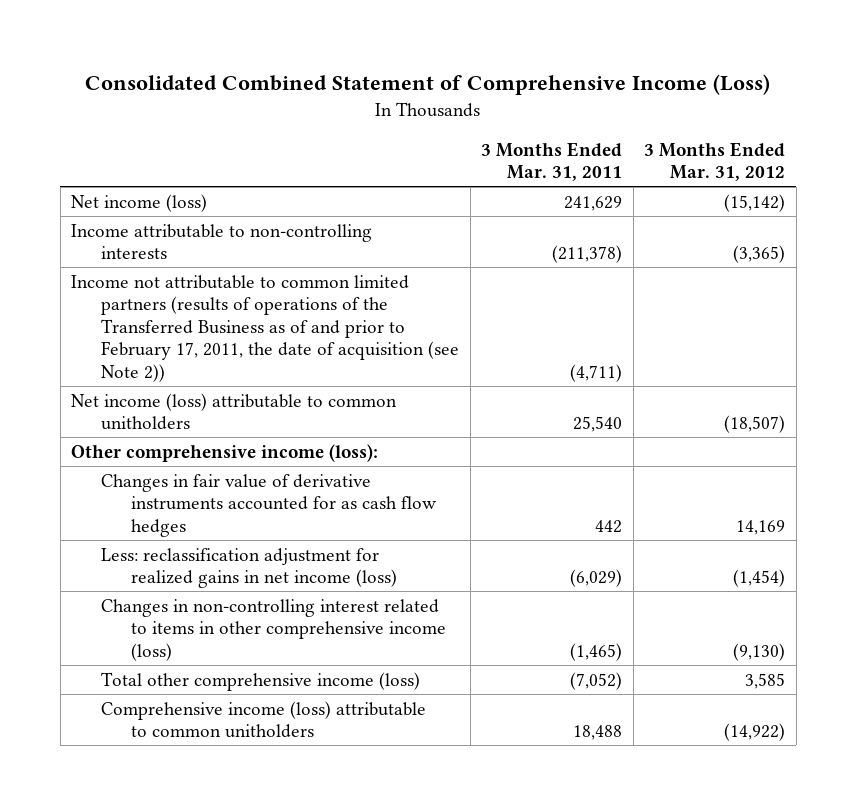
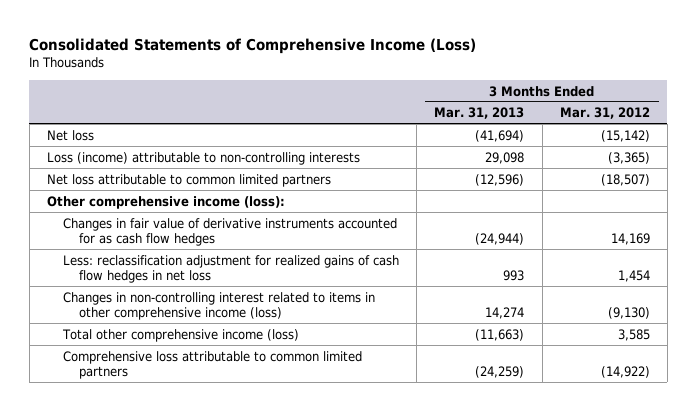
- Consolidated Combined Statement of Comprehensive Income (Loss)
+ Consolidated Statements of Comprehensive Income (Loss)
- | 3 Months Ended Mar. 31, 2011 | 3 Months Ended Mar. 31, 2012
+ | 3 Months Ended Mar. 31, 2013 | 3 Months Ended Mar. 31, 2012
- Net income (loss) | 241,629 | (15,142)
- Income attributable to non-controlling interests | (211,378) | (3,365)
- Income not attributable to common limited partners (results of operations of the Transferred Business as of and prior to February 17, 2011, the date of acquisition (see Note 2)) | (4,711) |
- Net income (loss) attributable to common unitholders | 25,540 | (18,507)
+ Net loss | (41,694) | (15,142)
+ Loss (income) attributable to non-controlling interests | 29,098 | (3,365)
+ Net loss attributable to common limited partners | (12,596) | (18,507)
- Less: reclassification adjustment for realized gains in net income (loss) | (6,029) | (1,454)
+ Less: reclassification adjustment for realized gains of cash flow hedges in net loss | 993 | 1,454
- Comprehensive income (loss) attributable to common unitholders | 18,488 | (14,922)
+ Comprehensive loss attributable to common limited partners | (24,259) | (14,922)

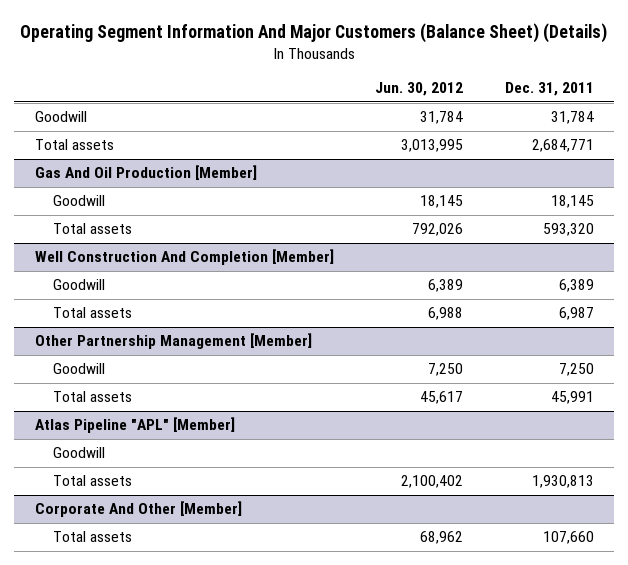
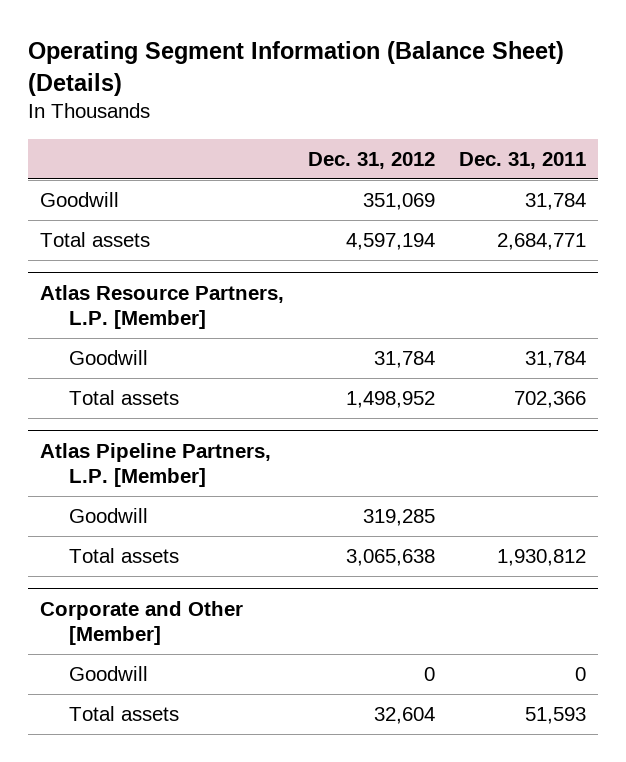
- Operating Segment Information And Major Customers (Balance Sheet) (Details)
+ Operating Segment Information (Balance Sheet) (Details)
- | Jun. 30, 2012 | Dec. 31, 2011
+ | Dec. 31, 2012 | Dec. 31, 2011
- Gas And Oil Production [Member]
- Goodwill | 18,145 | 18,145
- Total assets | 792,026 | 593,320
- Well Construction And Completion [Member]
- Goodwill | 6,389 | 6,389
- Total assets | 6,988 | 6,987
- Other Partnership Management [Member]
- Goodwill | 7,250 | 7,250
- Total assets | 45,617 | 45,991
- Atlas Pipeline "APL" [Member]
+ Atlas Resource Partners, L.P. [Member]
+ Goodwill | 31,784 | 31,784
+ Total assets | 1,498,952 | 702,366
+ Atlas Pipeline Partners, L.P. [Member]
- Total assets | 2,100,402 | 1,930,813
- Corporate And Other [Member]
- Total assets | 68,962 | 107,660
+ Total assets | 3,065,638 | 1,930,812
+ Corporate and Other [Member]
+ Goodwill | 0 | 0
+ Total assets | 32,604 | 51,593

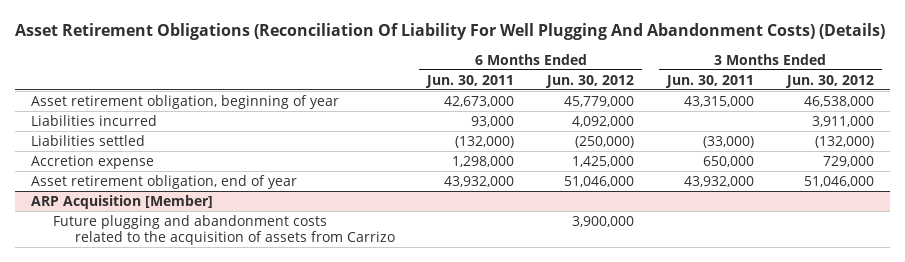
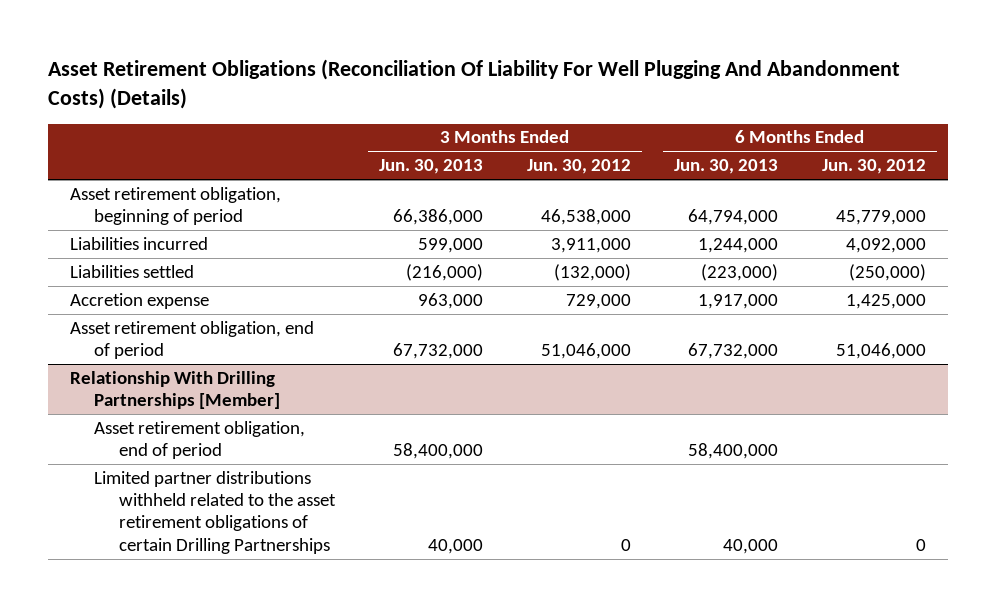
- | 6 Months Ended Jun. 30, 2011 | 6 Months Ended Jun. 30, 2012 | 3 Months Ended Jun. 30, 2011 | 3 Months Ended Jun. 30, 2012
+ | 3 Months Ended Jun. 30, 2013 | 3 Months Ended Jun. 30, 2012 | 6 Months Ended Jun. 30, 2013 | 6 Months Ended Jun. 30, 2012
- Asset retirement obligation, beginning of year | 42,673,000 | 45,779,000 | 43,315,000 | 46,538,000
+ Asset retirement obligation, beginning of period | 66,386,000 | 46,538,000 | 64,794,000 | 45,779,000
- Asset retirement obligation, end of year | 43,932,000 | 51,046,000 | 43,932,000 | 51,046,000
- ARP Acquisition [Member]
- Future plugging and abandonment costs related to the acquisition of assets from Carrizo | | 3,900,000 | |
+ Asset retirement obligation, end of period | 67,732,000 | 51,046,000 | 67,732,000 | 51,046,000
+ Relationship With Drilling Partnerships [Member]
+ Asset retirement obligation, end of period | 58,400,000 | | 58,400,000 |
+ Limited partner distributions withheld related to the asset retirement obligations of certain Drilling Partnerships | 40,000 | 0 | 40,000 | 0

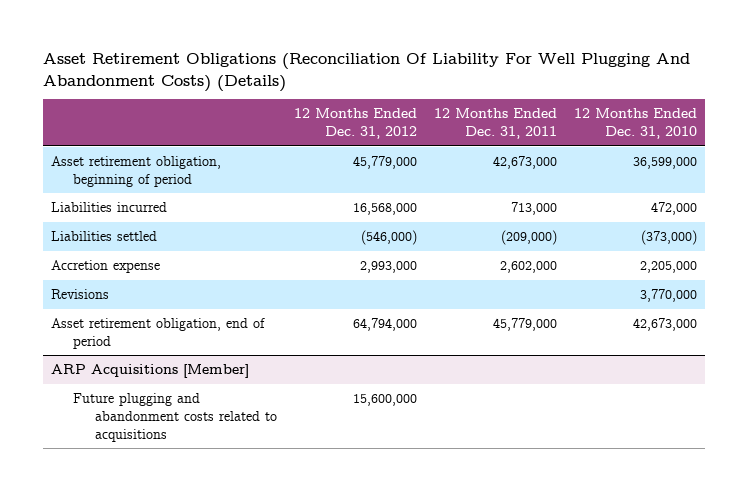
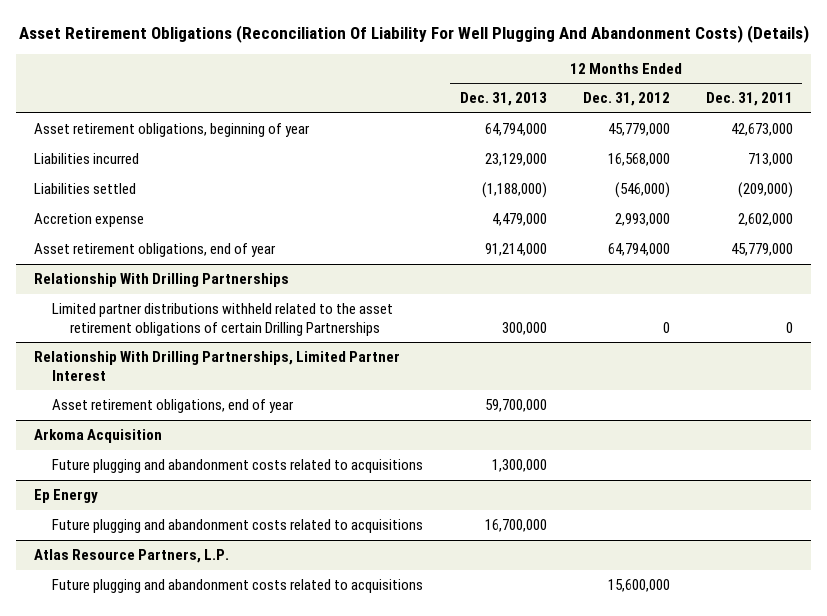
- | 12 Months Ended Dec. 31, 2012 | 12 Months Ended Dec. 31, 2011 | 12 Months Ended Dec. 31, 2010
+ | 12 Months Ended Dec. 31, 2013 | 12 Months Ended Dec. 31, 2012 | 12 Months Ended Dec. 31, 2011
- Asset retirement obligation, beginning of period | 45,779,000 | 42,673,000 | 36,599,000
+ Asset retirement obligations, beginning of year | 64,794,000 | 45,779,000 | 42,673,000
- Revisions | | | 3,770,000
- Asset retirement obligation, end of period | 64,794,000 | 45,779,000 | 42,673,000
- ARP Acquisitions [Member]
+ Asset retirement obligations, end of year | 91,214,000 | 64,794,000 | 45,779,000
+ Relationship With Drilling Partnerships
+ Limited partner distributions withheld related to the asset retirement obligations of certain Drilling Partnerships | 300,000 | 0 | 0
+ Relationship With Drilling Partnerships, Limited Partner Interest
+ Asset retirement obligations, end of year | 59,700,000 | |
+ Arkoma Acquisition
+ Future plugging and abandonment costs related to acquisitions | 1,300,000 | |
+ Ep Energy
+ Future plugging and abandonment costs related to acquisitions | 16,700,000 | |
+ Atlas Resource Partners, L.P.

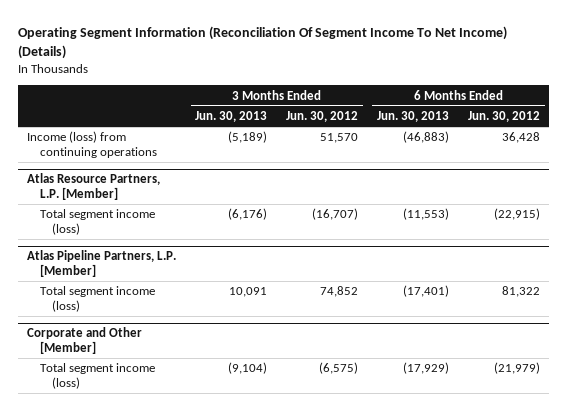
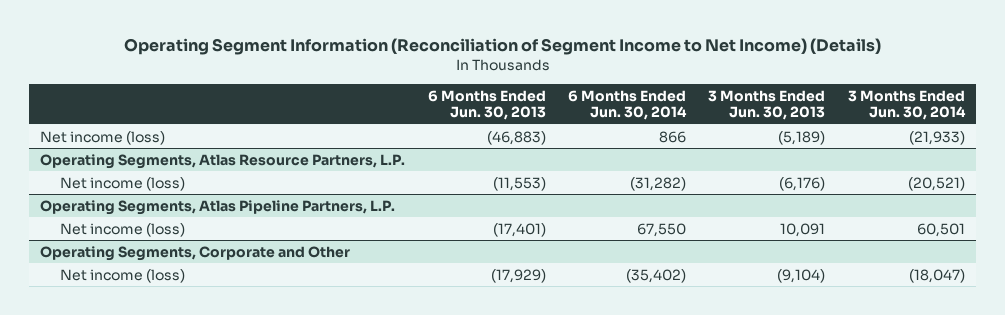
- Operating Segment Information (Reconciliation Of Segment Income To Net Income) (Details)
+ Operating Segment Information (Reconciliation of Segment Income to Net Income) (Details)
- | 3 Months Ended Jun. 30, 2013 | 3 Months Ended Jun. 30, 2012 | 6 Months Ended Jun. 30, 2013 | 6 Months Ended Jun. 30, 2012
+ | 6 Months Ended Jun. 30, 2013 | 6 Months Ended Jun. 30, 2014 | 3 Months Ended Jun. 30, 2013 | 3 Months Ended Jun. 30, 2014
- Income (loss) from continuing operations | (5,189) | 51,570 | (46,883) | 36,428
- Atlas Resource Partners, L.P. [Member]
- Total segment income (loss) | (6,176) | (16,707) | (11,553) | (22,915)
- Atlas Pipeline Partners, L.P. [Member]
- Total segment income (loss) | 10,091 | 74,852 | (17,401) | 81,322
- Corporate and Other [Member]
- Total segment income (loss) | (9,104) | (6,575) | (17,929) | (21,979)
+ Net income (loss) | (46,883) | 866 | (5,189) | (21,933)
+ Operating Segments, Atlas Resource Partners, L.P.
+ Net income (loss) | (11,553) | (31,282) | (6,176) | (20,521)
+ Operating Segments, Atlas Pipeline Partners, L.P.
+ Net income (loss) | (17,401) | 67,550 | 10,091 | 60,501
+ Operating Segments, Corporate and Other
+ Net income (loss) | (17,929) | (35,402) | (9,104) | (18,047)

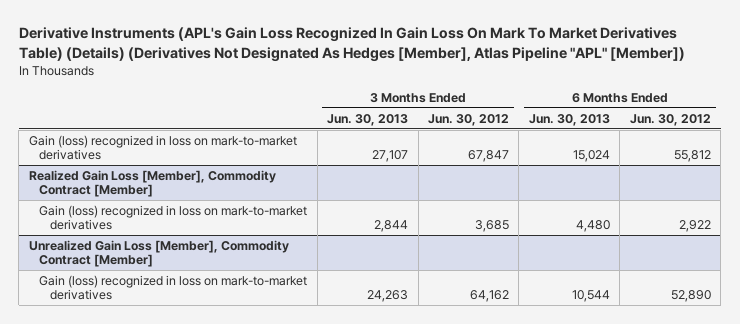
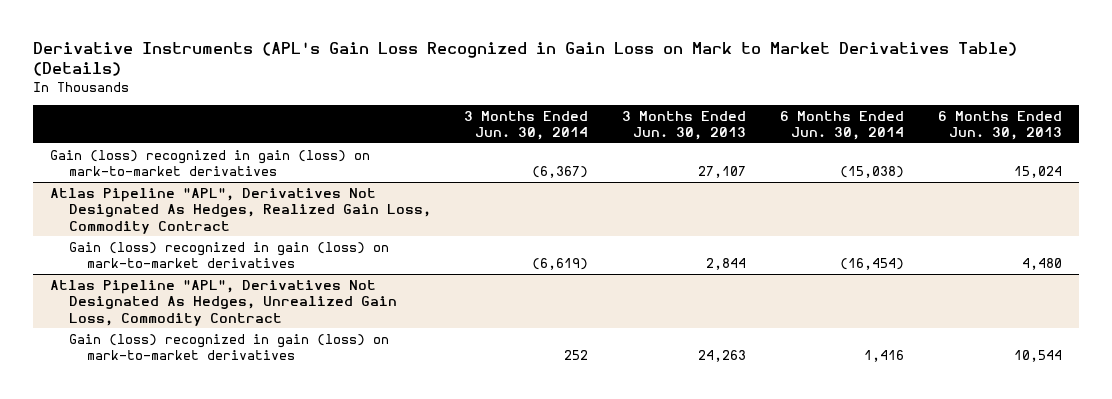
- Derivative Instruments (APL's Gain Loss Recognized In Gain Loss On Mark To Market Derivatives Table) (Details) (Derivatives Not Designated As Hedges [Member], Atlas Pipeline "APL" [Member])
+ Derivative Instruments (APL's Gain Loss Recognized in Gain Loss on Mark to Market Derivatives Table) (Details)
- | 3 Months Ended Jun. 30, 2013 | 3 Months Ended Jun. 30, 2012 | 6 Months Ended Jun. 30, 2013 | 6 Months Ended Jun. 30, 2012
+ | 3 Months Ended Jun. 30, 2014 | 3 Months Ended Jun. 30, 2013 | 6 Months Ended Jun. 30, 2014 | 6 Months Ended Jun. 30, 2013
- Gain (loss) recognized in loss on mark-to-market derivatives | 27,107 | 67,847 | 15,024 | 55,812
- Realized Gain Loss [Member], Commodity Contract [Member]
- Gain (loss) recognized in loss on mark-to-market derivatives | 2,844 | 3,685 | 4,480 | 2,922
- Unrealized Gain Loss [Member], Commodity Contract [Member]
- Gain (loss) recognized in loss on mark-to-market derivatives | 24,263 | 64,162 | 10,544 | 52,890
+ Gain (loss) recognized in gain (loss) on mark-to-market derivatives | (6,367) | 27,107 | (15,038) | 15,024
+ Atlas Pipeline "APL", Derivatives Not Designated As Hedges, Realized Gain Loss, Commodity Contract
+ Gain (loss) recognized in gain (loss) on mark-to-market derivatives | (6,619) | 2,844 | (16,454) | 4,480
+ Atlas Pipeline "APL", Derivatives Not Designated As Hedges, Unrealized Gain Loss, Commodity Contract
+ Gain (loss) recognized in gain (loss) on mark-to-market derivatives | 252 | 24,263 | 1,416 | 10,544

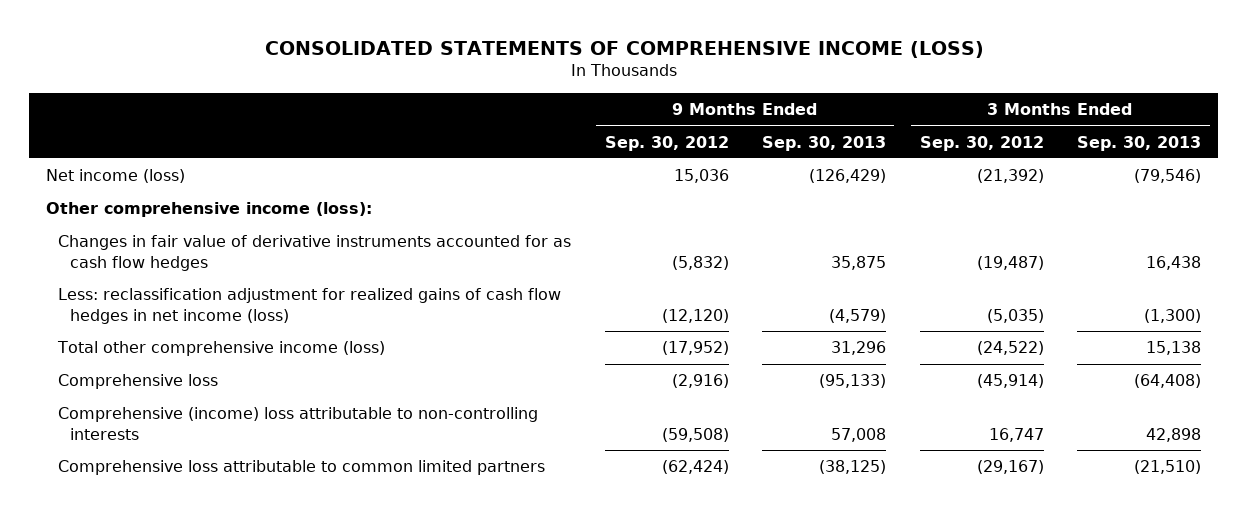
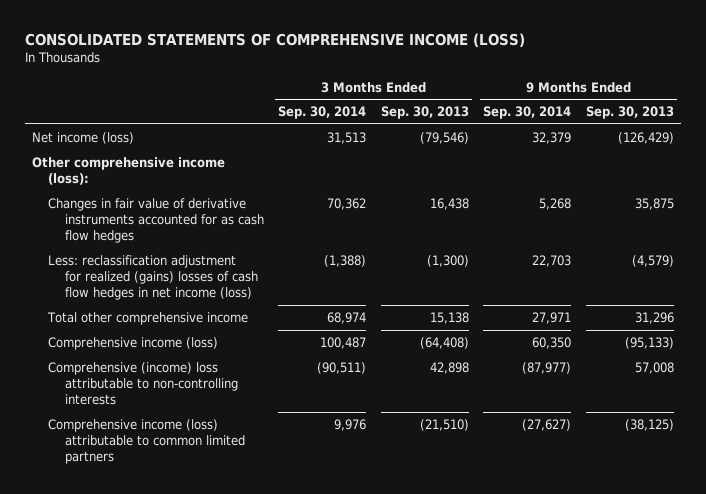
- | 9 Months Ended Sep. 30, 2012 | 9 Months Ended Sep. 30, 2013 | 3 Months Ended Sep. 30, 2012 | 3 Months Ended Sep. 30, 2013
+ | 3 Months Ended Sep. 30, 2014 | 3 Months Ended Sep. 30, 2013 | 9 Months Ended Sep. 30, 2014 | 9 Months Ended Sep. 30, 2013
- Less: reclassification adjustment for realized gains of cash flow hedges in net income (loss) | (12,120) | (4,579) | (5,035) | (1,300)
- Total other comprehensive income (loss) | (17,952) | 31,296 | (24,522) | 15,138
- Comprehensive loss | (2,916) | (95,133) | (45,914) | (64,408)
+ Less: reclassification adjustment for realized (gains) losses of cash flow hedges in net income (loss) | (1,388) | (1,300) | 22,703 | (4,579)
+ Total other comprehensive income | 68,974 | 15,138 | 27,971 | 31,296
+ Comprehensive income (loss) | 100,487 | (64,408) | 60,350 | (95,133)
- Comprehensive loss attributable to common limited partners | (62,424) | (38,125) | (29,167) | (21,510)
+ Comprehensive income (loss) attributable to common limited partners | 9,976 | (21,510) | (27,627) | (38,125)

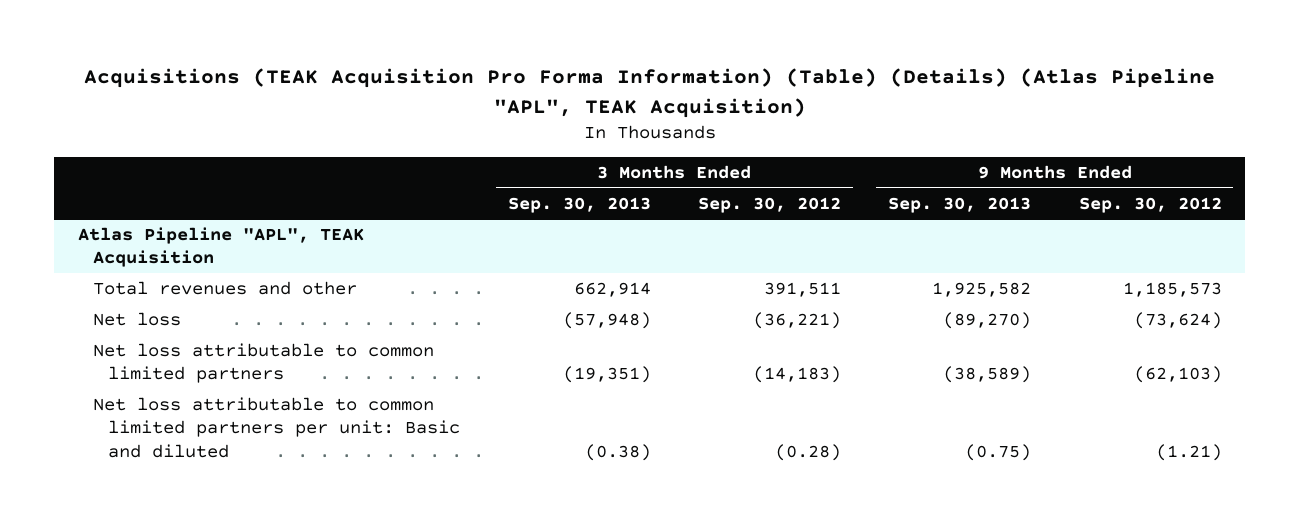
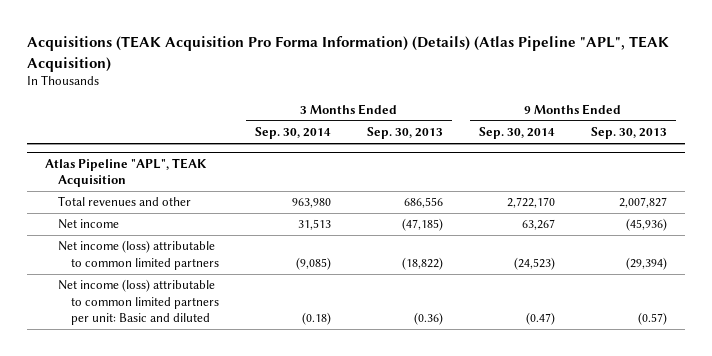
- Acquisitions (TEAK Acquisition Pro Forma Information) (Table) (Details) (Atlas Pipeline "APL", TEAK Acquisition)
+ Acquisitions (TEAK Acquisition Pro Forma Information) (Details) (Atlas Pipeline "APL", TEAK Acquisition)
- | 3 Months Ended Sep. 30, 2013 | 3 Months Ended Sep. 30, 2012 | 9 Months Ended Sep. 30, 2013 | 9 Months Ended Sep. 30, 2012
+ | 3 Months Ended Sep. 30, 2014 | 3 Months Ended Sep. 30, 2013 | 9 Months Ended Sep. 30, 2014 | 9 Months Ended Sep. 30, 2013
@ Atlas Pipeline "APL", TEAK Acquisition
- Total revenues and other | 662,914 | 391,511 | 1,925,582 | 1,185,573
- Net loss | (57,948) | (36,221) | (89,270) | (73,624)
- Net loss attributable to common limited partners | (19,351) | (14,183) | (38,589) | (62,103)
- Net loss attributable to common limited partners per unit: Basic and diluted | (0.38) | (0.28) | (0.75) | (1.21)
+ Total revenues and other | 963,980 | 686,556 | 2,722,170 | 2,007,827
+ Net income | 31,513 | (47,185) | 63,267 | (45,936)
+ Net income (loss) attributable to common limited partners | (9,085) | (18,822) | (24,523) | (29,394)
+ Net income (loss) attributable to common limited partners per unit: Basic and diluted | (0.18) | (0.36) | (0.47) | (0.57)

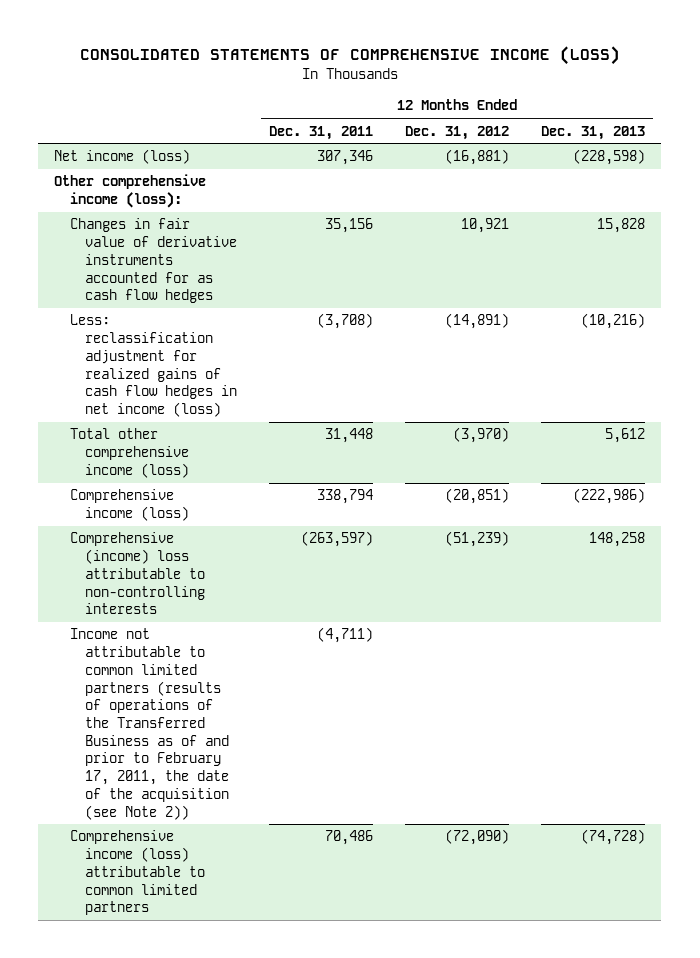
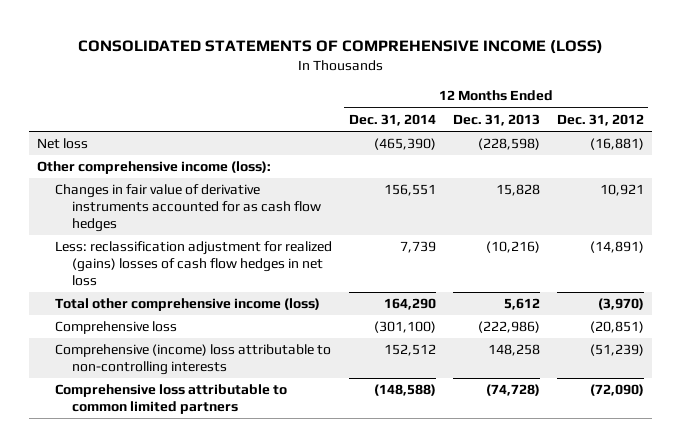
- | 12 Months Ended Dec. 31, 2011 | 12 Months Ended Dec. 31, 2012 | 12 Months Ended Dec. 31, 2013
+ | 12 Months Ended Dec. 31, 2014 | 12 Months Ended Dec. 31, 2013 | 12 Months Ended Dec. 31, 2012
- Net income (loss) | 307,346 | (16,881) | (228,598)
+ Net loss | (465,390) | (228,598) | (16,881)
- Less: reclassification adjustment for realized gains of cash flow hedges in net income (loss) | (3,708) | (14,891) | (10,216)
+ Less: reclassification adjustment for realized (gains) losses of cash flow hedges in net loss | 7,739 | (10,216) | (14,891)
- Comprehensive income (loss) | 338,794 | (20,851) | (222,986)
+ Comprehensive loss | (301,100) | (222,986) | (20,851)
- Income not attributable to common limited partners (results of operations of the Transferred Business as of and prior to February 17, 2011, the date of the acquisition (see Note 2)) | (4,711) | |
- Comprehensive income (loss) attributable to common limited partners | 70,486 | (72,090) | (74,728)
+ Comprehensive loss attributable to common limited partners | (148,588) | (74,728) | (72,090)

